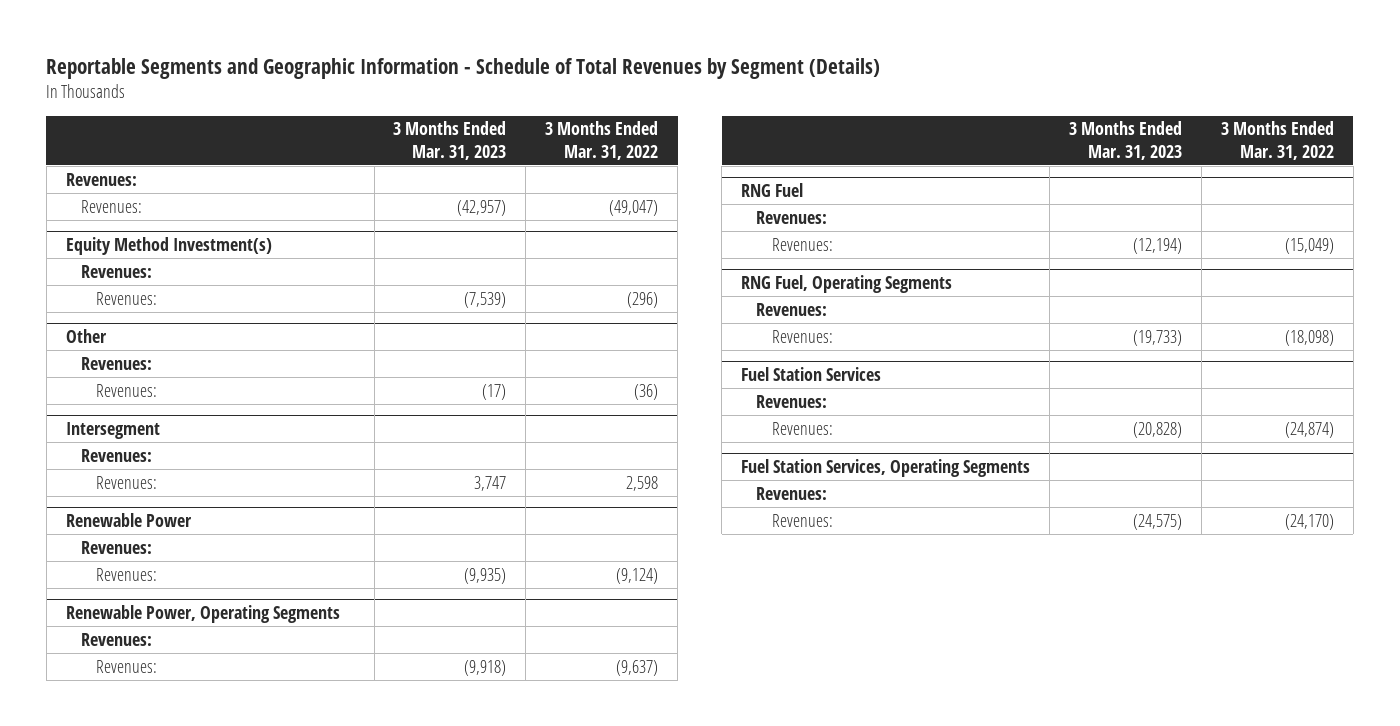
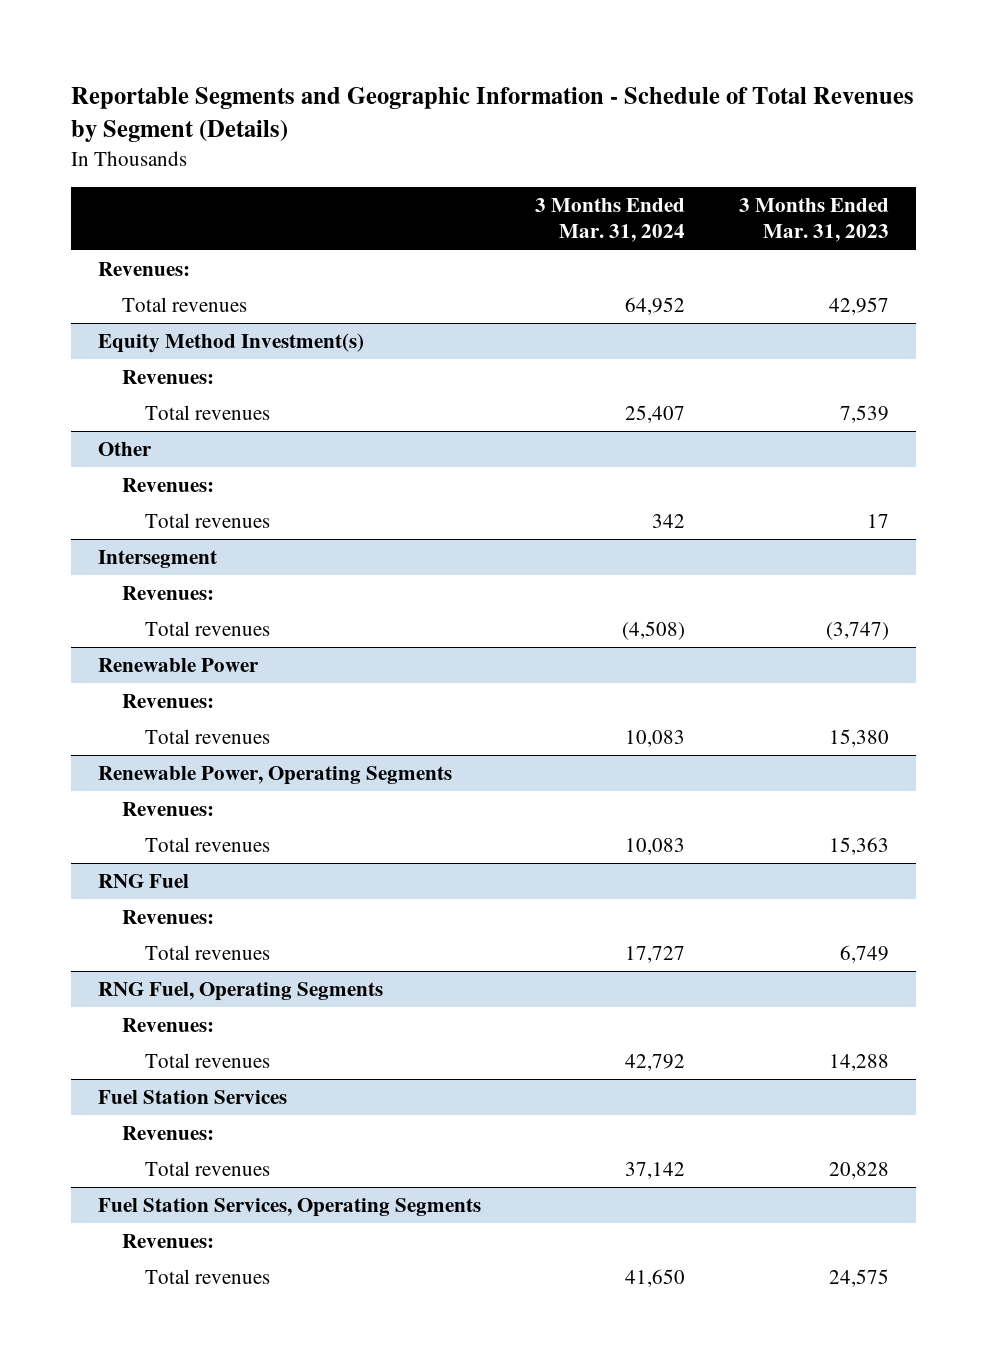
- | 3 Months Ended Mar. 31, 2023 | 3 Months Ended Mar. 31, 2022
+ | 3 Months Ended Mar. 31, 2024 | 3 Months Ended Mar. 31, 2023
- Revenues: | (42,957) | (49,047)
+ Total revenues | 64,952 | 42,957
@ Equity Method Investment(s)
- Revenues: | (7,539) | (296)
+ Total revenues | 25,407 | 7,539
@ Other
- Revenues: | (17) | (36)
+ Total revenues | 342 | 17
@ Intersegment
- Revenues: | 3,747 | 2,598
+ Total revenues | (4,508) | (3,747)
@ Renewable Power
- Revenues: | (9,935) | (9,124)
+ Total revenues | 10,083 | 15,380
@ Renewable Power, Operating Segments
- Revenues: | (9,918) | (9,637)
+ Total revenues | 10,083 | 15,363
@ RNG Fuel
- Revenues: | (12,194) | (15,049)
+ Total revenues | 17,727 | 6,749
@ RNG Fuel, Operating Segments
- Revenues: | (19,733) | (18,098)
+ Total revenues | 42,792 | 14,288
@ Fuel Station Services
- Revenues: | (20,828) | (24,874)
+ Total revenues | 37,142 | 20,828
@ Fuel Station Services, Operating Segments
- Revenues: | (24,575) | (24,170)
+ Total revenues | 41,650 | 24,575

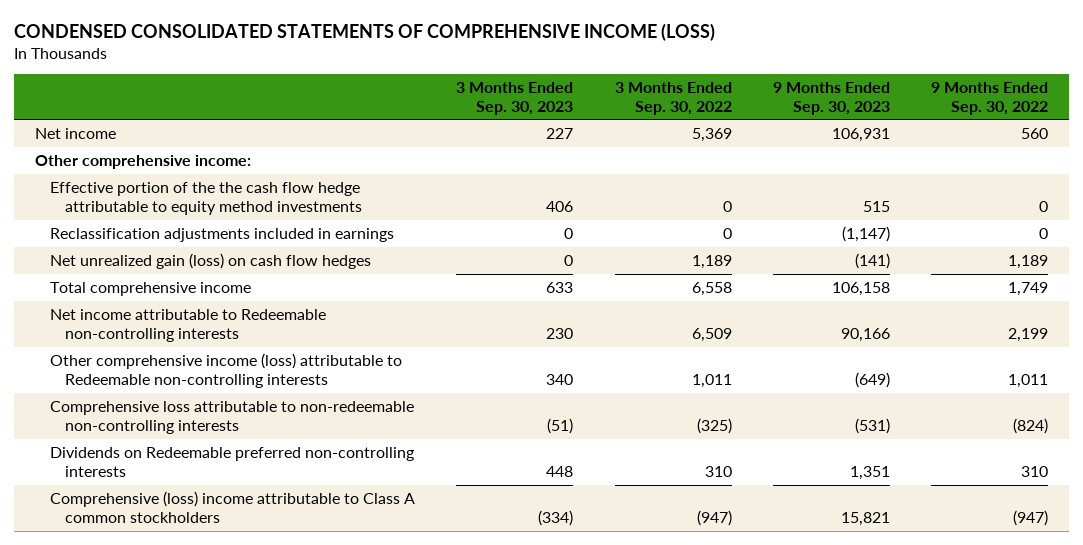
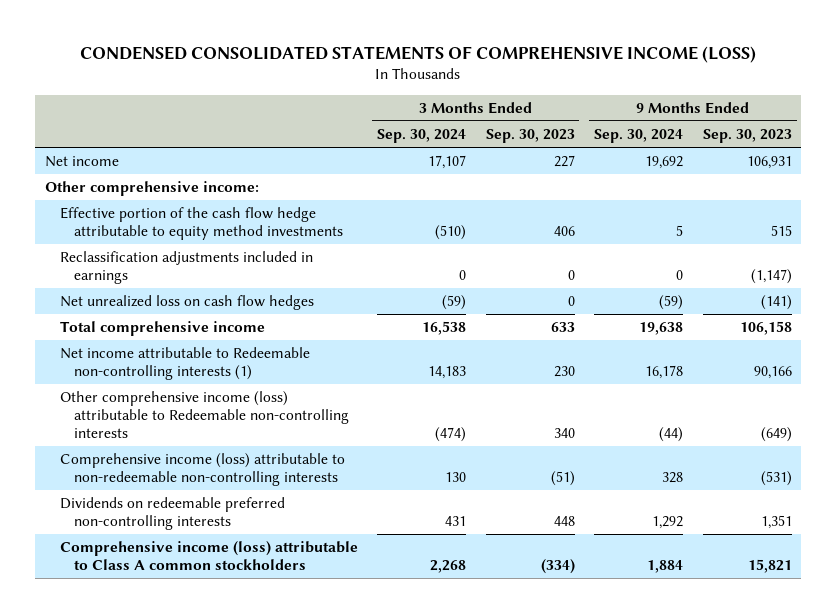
- | 3 Months Ended Sep. 30, 2023 | 3 Months Ended Sep. 30, 2022 | 9 Months Ended Sep. 30, 2023 | 9 Months Ended Sep. 30, 2022
+ | 3 Months Ended Sep. 30, 2024 | 3 Months Ended Sep. 30, 2023 | 9 Months Ended Sep. 30, 2024 | 9 Months Ended Sep. 30, 2023
- Effective portion of the the cash flow hedge attributable to equity method investments | 406 | 0 | 515 | 0
+ Effective portion of the cash flow hedge attributable to equity method investments | (510) | 406 | 5 | 515
- Net unrealized gain (loss) on cash flow hedges | 0 | 1,189 | (141) | 1,189
+ Net unrealized loss on cash flow hedges | (59) | 0 | (59) | (141)
- Net income attributable to Redeemable non-controlling interests | 230 | 6,509 | 90,166 | 2,199
+ Net income attributable to Redeemable non-controlling interests (1) | 14,183 | 230 | 16,178 | 90,166
- Comprehensive loss attributable to non-redeemable non-controlling interests | (51) | (325) | (531) | (824)
- Dividends on Redeemable preferred non-controlling interests | 448 | 310 | 1,351 | 310
- Comprehensive (loss) income attributable to Class A common stockholders | (334) | (947) | 15,821 | (947)
+ Comprehensive income (loss) attributable to non-redeemable non-controlling interests | 130 | (51) | 328 | (531)
+ Dividends on redeemable preferred non-controlling interests | 431 | 448 | 1,292 | 1,351
+ Comprehensive income (loss) attributable to Class A common stockholders | 2,268 | (334) | 1,884 | 15,821

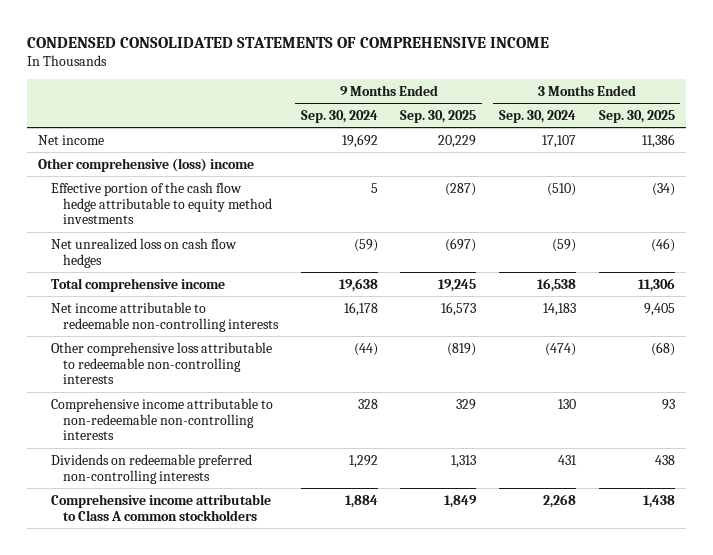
- CONDENSED CONSOLIDATED STATEMENTS OF COMPREHENSIVE INCOME (LOSS)
+ CONDENSED CONSOLIDATED STATEMENTS OF COMPREHENSIVE INCOME
- | 3 Months Ended Sep. 30, 2024 | 3 Months Ended Sep. 30, 2023 | 9 Months Ended Sep. 30, 2024 | 9 Months Ended Sep. 30, 2023
+ | 9 Months Ended Sep. 30, 2024 | 9 Months Ended Sep. 30, 2025 | 3 Months Ended Sep. 30, 2024 | 3 Months Ended Sep. 30, 2025
- Other comprehensive income:
+ Other comprehensive (loss) income
- Reclassification adjustments included in earnings | 0 | 0 | 0 | (1,147)
- Net income attributable to Redeemable non-controlling interests (1) | 14,183 | 230 | 16,178 | 90,166
- Other comprehensive income (loss) attributable to Redeemable non-controlling interests | (474) | 340 | (44) | (649)
- Comprehensive income (loss) attributable to non-redeemable non-controlling interests | 130 | (51) | 328 | (531)
+ Net income attributable to redeemable non-controlling interests | 16,178 | 16,573 | 14,183 | 9,405
+ Other comprehensive loss attributable to redeemable non-controlling interests | (44) | (819) | (474) | (68)
+ Comprehensive income attributable to non-redeemable non-controlling interests | 328 | 329 | 130 | 93
- Comprehensive income (loss) attributable to Class A common stockholders | 2,268 | (334) | 1,884 | 15,821
+ Comprehensive income attributable to Class A common stockholders | 1,884 | 1,849 | 2,268 | 1,438

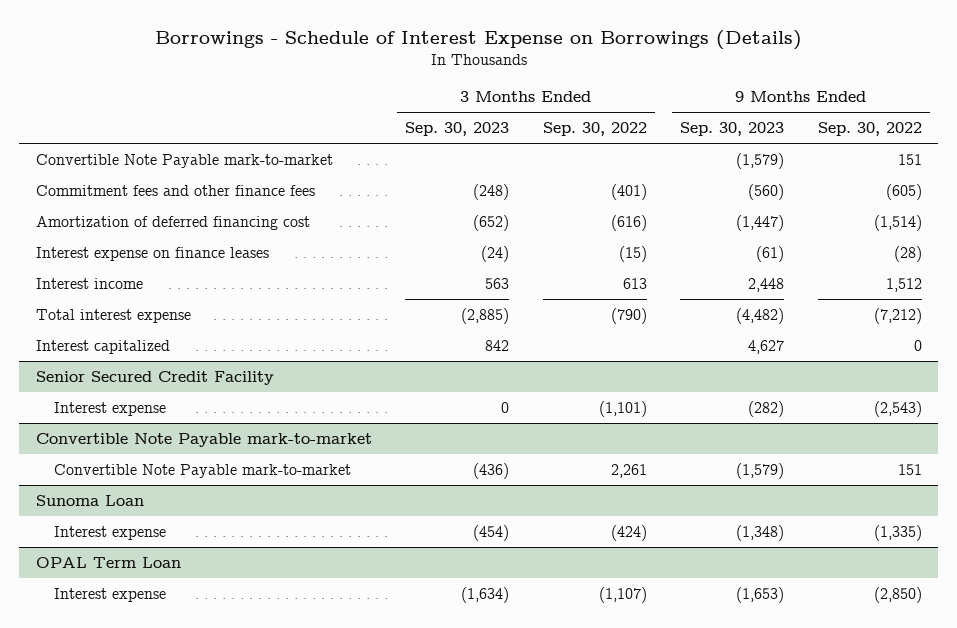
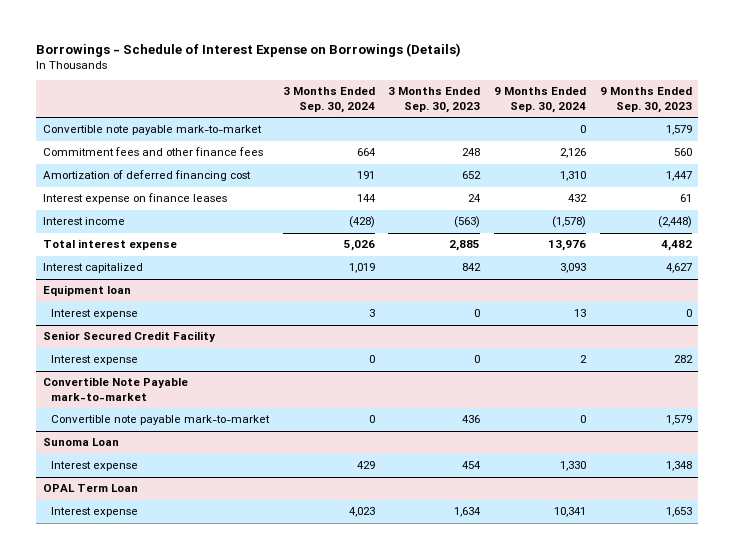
- | 3 Months Ended Sep. 30, 2023 | 3 Months Ended Sep. 30, 2022 | 9 Months Ended Sep. 30, 2023 | 9 Months Ended Sep. 30, 2022
+ | 3 Months Ended Sep. 30, 2024 | 3 Months Ended Sep. 30, 2023 | 9 Months Ended Sep. 30, 2024 | 9 Months Ended Sep. 30, 2023
- Convertible Note Payable mark-to-market | | | (1,579) | 151
- Commitment fees and other finance fees | (248) | (401) | (560) | (605)
- Amortization of deferred financing cost | (652) | (616) | (1,447) | (1,514)
- Interest expense on finance leases | (24) | (15) | (61) | (28)
- Interest income | 563 | 613 | 2,448 | 1,512
- Total interest expense | (2,885) | (790) | (4,482) | (7,212)
+ Convertible note payable mark-to-market | | | 0 | 1,579
+ Commitment fees and other finance fees | 664 | 248 | 2,126 | 560
+ Amortization of deferred financing cost | 191 | 652 | 1,310 | 1,447
+ Interest expense on finance leases | 144 | 24 | 432 | 61
+ Interest income | (428) | (563) | (1,578) | (2,448)
+ Total interest expense | 5,026 | 2,885 | 13,976 | 4,482
+ Equipment loan
+ Interest expense | 3 | 0 | 13 | 0
@ Senior Secured Credit Facility
- Interest expense | 0 | (1,101) | (282) | (2,543)
+ Interest expense | 0 | 0 | 2 | 282
@ Convertible Note Payable mark-to-market
- Convertible Note Payable mark-to-market | (436) | 2,261 | (1,579) | 151
+ Convertible note payable mark-to-market | 0 | 436 | 0 | 1,579
@ Sunoma Loan
- Interest expense | (454) | (424) | (1,348) | (1,335)
+ Interest expense | 429 | 454 | 1,330 | 1,348
@ OPAL Term Loan
- Interest expense | (1,634) | (1,107) | (1,653) | (2,850)
+ Interest expense | 4,023 | 1,634 | 10,341 | 1,653

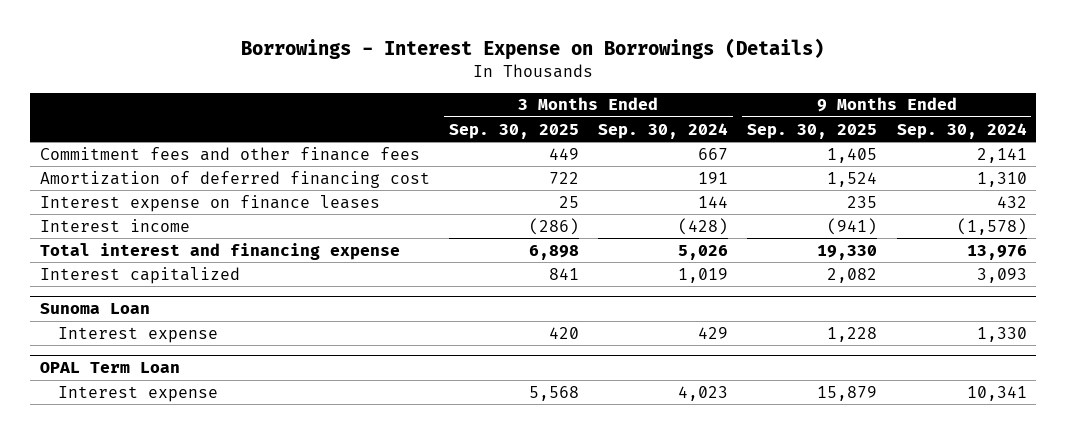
- Borrowings - Schedule of Interest Expense on Borrowings (Details)
+ Borrowings - Interest Expense on Borrowings (Details)
- | 3 Months Ended Sep. 30, 2024 | 3 Months Ended Sep. 30, 2023 | 9 Months Ended Sep. 30, 2024 | 9 Months Ended Sep. 30, 2023
+ | 3 Months Ended Sep. 30, 2025 | 3 Months Ended Sep. 30, 2024 | 9 Months Ended Sep. 30, 2025 | 9 Months Ended Sep. 30, 2024
- Convertible note payable mark-to-market | | | 0 | 1,579
- Commitment fees and other finance fees | 664 | 248 | 2,126 | 560
+ Commitment fees and other finance fees | 449 | 667 | 1,405 | 2,141
- Total interest expense | 5,026 | 2,885 | 13,976 | 4,482
+ Total interest and financing expense | 6,898 | 5,026 | 19,330 | 13,976
- Equipment loan
- Interest expense | 3 | 0 | 13 | 0
- Senior Secured Credit Facility
- Interest expense | 0 | 0 | 2 | 282
- Convertible Note Payable mark-to-market
- Convertible note payable mark-to-market | 0 | 436 | 0 | 1,579

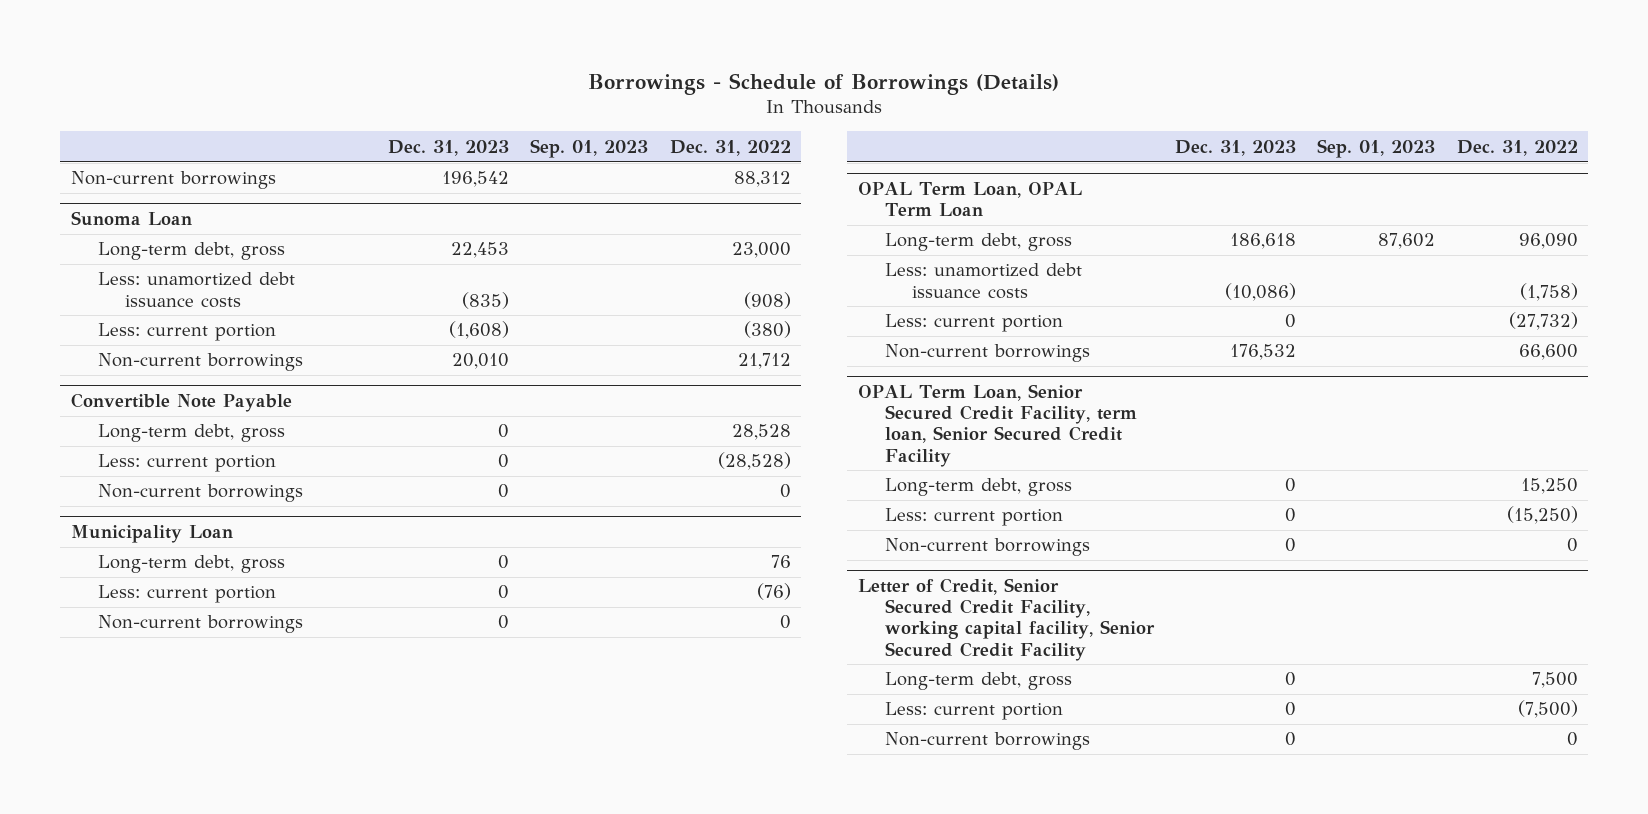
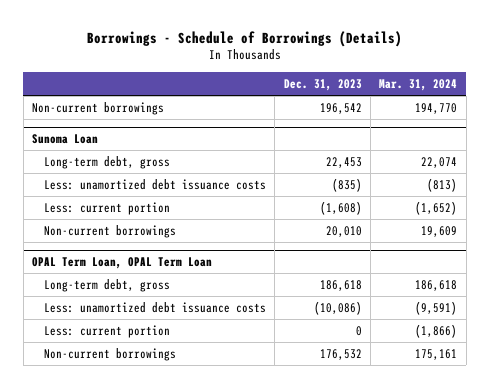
- | Dec. 31, 2023 | Sep. 01, 2023 | Dec. 31, 2022
+ | Dec. 31, 2023 | Mar. 31, 2024
- Convertible Note Payable
- Long-term debt, gross | 0 | | 28,528
- Less: current portion | 0 | | (28,528)
- Non-current borrowings | 0 | | 0
- Municipality Loan
- Long-term debt, gross | 0 | | 76
- Less: current portion | 0 | | (76)
- Non-current borrowings | 0 | | 0
- OPAL Term Loan, Senior Secured Credit Facility, term loan, Senior Secured Credit Facility
- Long-term debt, gross | 0 | | 15,250
- Less: current portion | 0 | | (15,250)
- Non-current borrowings | 0 | | 0
- Letter of Credit, Senior Secured Credit Facility, working capital facility, Senior Secured Credit Facility
- Long-term debt, gross | 0 | | 7,500
- Less: current portion | 0 | | (7,500)
- Non-current borrowings | 0 | | 0

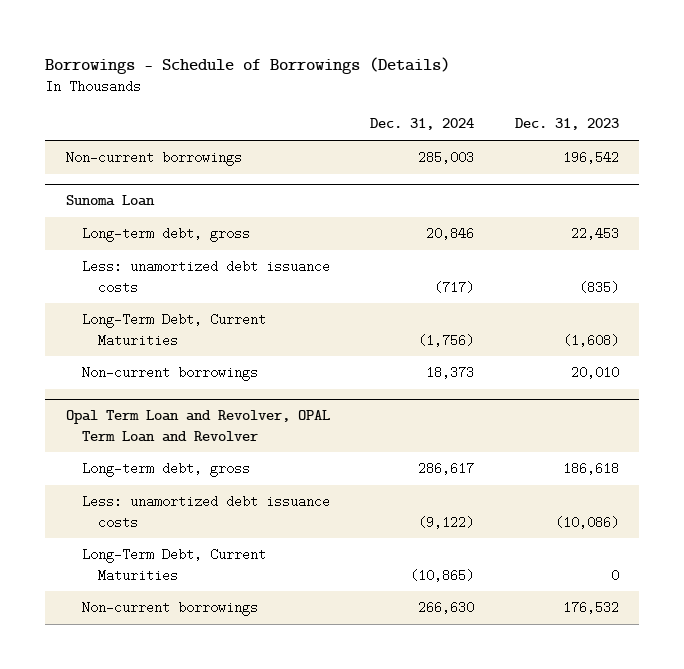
- | Dec. 31, 2023 | Mar. 31, 2024
+ | Dec. 31, 2024 | Dec. 31, 2023
@ Sunoma Loan
- Less: current portion | (1,608) | (1,652)
+ Long-Term Debt, Current Maturities | (1,756) | (1,608)
- OPAL Term Loan, OPAL Term Loan
+ Opal Term Loan and Revolver, OPAL Term Loan and Revolver
- Less: current portion | 0 | (1,866)
+ Long-Term Debt, Current Maturities | (10,865) | 0

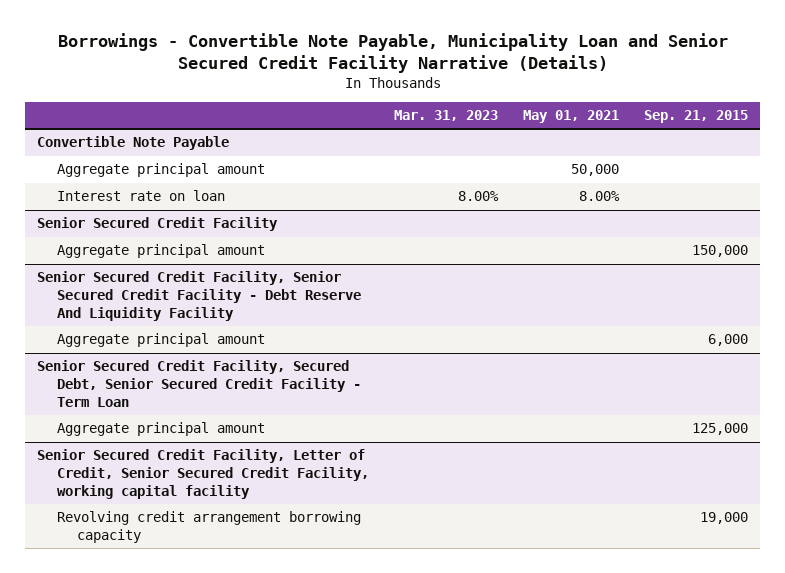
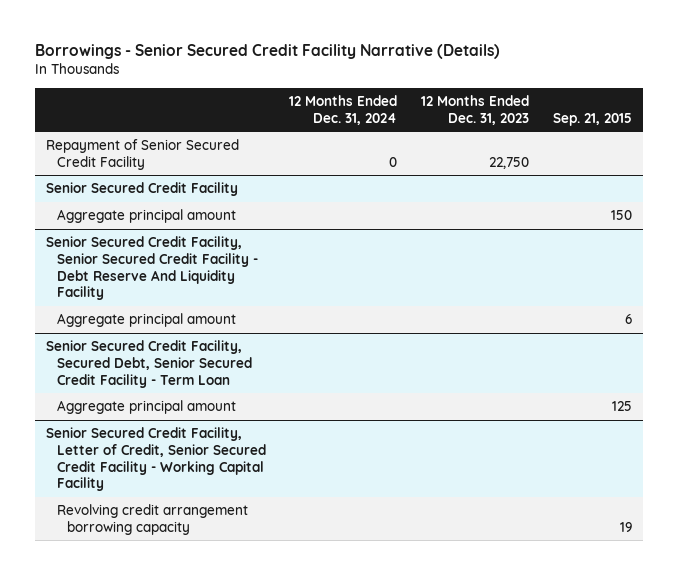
- Borrowings - Convertible Note Payable, Municipality Loan and Senior Secured Credit Facility Narrative (Details)
+ Borrowings - Senior Secured Credit Facility Narrative (Details)
- | Mar. 31, 2023 | May 01, 2021 | Sep. 21, 2015
+ | 12 Months Ended Dec. 31, 2024 | 12 Months Ended Dec. 31, 2023 | Sep. 21, 2015
- Convertible Note Payable
- Aggregate principal amount | | 50,000 |
- Interest rate on loan | 8.00% | 8.00% |
+ Repayment of Senior Secured Credit Facility | 0 | 22,750 |
@ Senior Secured Credit Facility
- Aggregate principal amount | | | 150,000
+ Aggregate principal amount | | | 150
@ Senior Secured Credit Facility, Senior Secured Credit Facility - Debt Reserve And Liquidity Facility
- Aggregate principal amount | | | 6,000
+ Aggregate principal amount | | | 6
@ Senior Secured Credit Facility, Secured Debt, Senior Secured Credit Facility - Term Loan
- Aggregate principal amount | | | 125,000
- Senior Secured Credit Facility, Letter of Credit, Senior Secured Credit Facility, working capital facility
- Revolving credit arrangement borrowing capacity | | | 19,000
@ Senior Secured Credit Facility, Secured Debt, Senior Secured Credit Facility - Term Loan
+ Aggregate principal amount | | | 125
+ Senior Secured Credit Facility, Letter of Credit, Senior Secured Credit Facility - Working Capital Facility
+ Revolving credit arrangement borrowing capacity | | | 19

